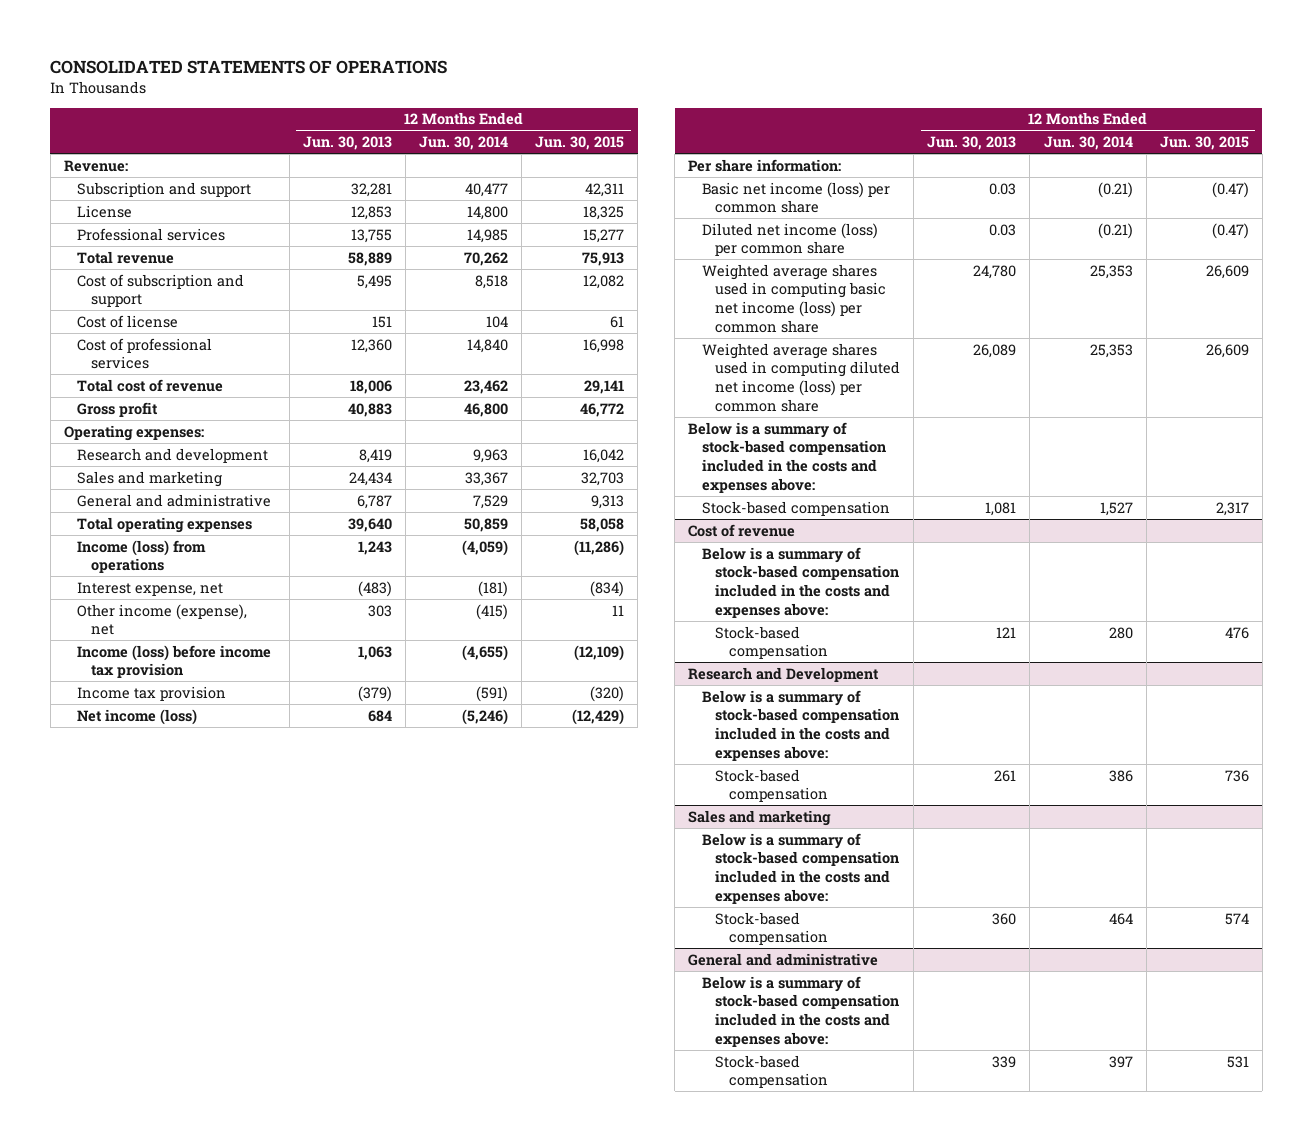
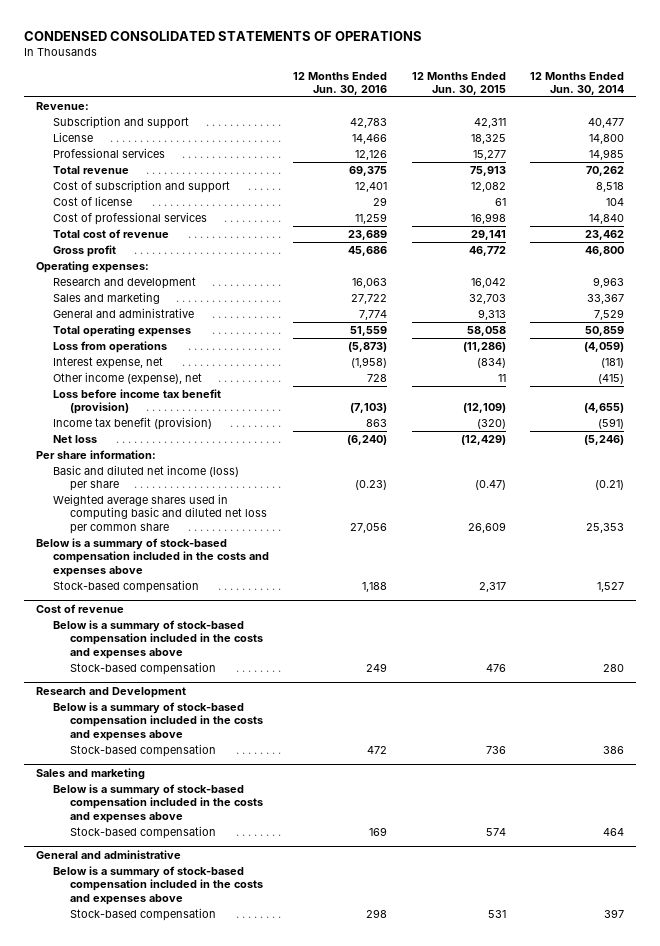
- CONSOLIDATED STATEMENTS OF OPERATIONS
+ CONDENSED CONSOLIDATED STATEMENTS OF OPERATIONS
- | 12 Months Ended Jun. 30, 2013 | 12 Months Ended Jun. 30, 2014 | 12 Months Ended Jun. 30, 2015
+ | 12 Months Ended Jun. 30, 2016 | 12 Months Ended Jun. 30, 2015 | 12 Months Ended Jun. 30, 2014
- Income (loss) from operations | 1,243 | (4,059) | (11,286)
+ Loss from operations | (5,873) | (11,286) | (4,059)
- Income (loss) before income tax provision | 1,063 | (4,655) | (12,109)
- Income tax provision | (379) | (591) | (320)
- Net income (loss) | 684 | (5,246) | (12,429)
+ Loss before income tax benefit (provision) | (7,103) | (12,109) | (4,655)
+ Income tax benefit (provision) | 863 | (320) | (591)
+ Net loss | (6,240) | (12,429) | (5,246)
- Basic net income (loss) per common share | 0.03 | (0.21) | (0.47)
- Diluted net income (loss) per common share | 0.03 | (0.21) | (0.47)
- Weighted average shares used in computing basic net income (loss) per common share | 24,780 | 25,353 | 26,609
- Weighted average shares used in computing diluted net income (loss) per common share | 26,089 | 25,353 | 26,609
- Below is a summary of stock-based compensation included in the costs and expenses above:
+ Basic and diluted net income (loss) per share | (0.23) | (0.47) | (0.21)
+ Weighted average shares used in computing basic and diluted net loss per common share | 27,056 | 26,609 | 25,353
+ Below is a summary of stock-based compensation included in the costs and expenses above
@ Cost of revenue
- Below is a summary of stock-based compensation included in the costs and expenses above:
+ Below is a summary of stock-based compensation included in the costs and expenses above
@ Research and Development
- Below is a summary of stock-based compensation included in the costs and expenses above:
+ Below is a summary of stock-based compensation included in the costs and expenses above
@ Sales and marketing
- Below is a summary of stock-based compensation included in the costs and expenses above:
+ Below is a summary of stock-based compensation included in the costs and expenses above
@ General and administrative
- Below is a summary of stock-based compensation included in the costs and expenses above:
+ Below is a summary of stock-based compensation included in the costs and expenses above

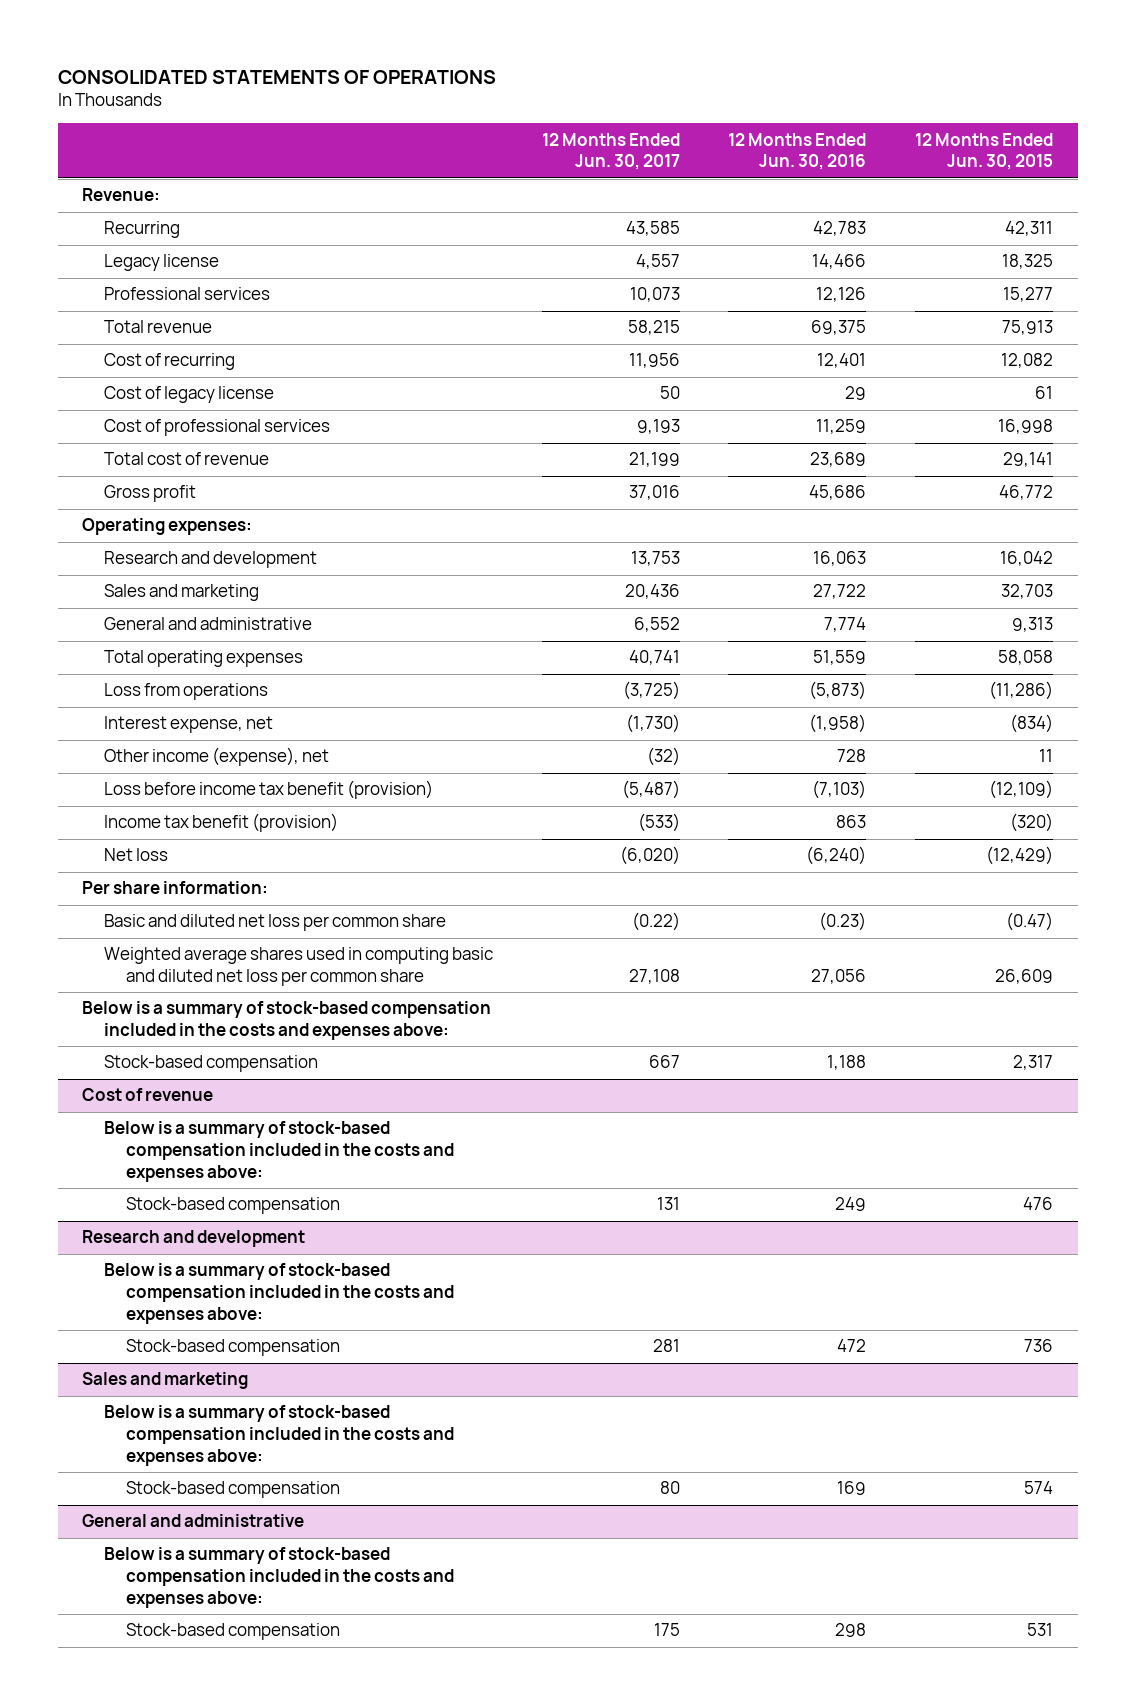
- CONDENSED CONSOLIDATED STATEMENTS OF OPERATIONS
+ CONSOLIDATED STATEMENTS OF OPERATIONS
- | 12 Months Ended Jun. 30, 2016 | 12 Months Ended Jun. 30, 2015 | 12 Months Ended Jun. 30, 2014
+ | 12 Months Ended Jun. 30, 2017 | 12 Months Ended Jun. 30, 2016 | 12 Months Ended Jun. 30, 2015
- Subscription and support | 42,783 | 42,311 | 40,477
- License | 14,466 | 18,325 | 14,800
+ Recurring | 43,585 | 42,783 | 42,311
+ Legacy license | 4,557 | 14,466 | 18,325
- Cost of subscription and support | 12,401 | 12,082 | 8,518
- Cost of license | 29 | 61 | 104
+ Cost of recurring | 11,956 | 12,401 | 12,082
+ Cost of legacy license | 50 | 29 | 61
- Basic and diluted net income (loss) per share | (0.23) | (0.47) | (0.21)
+ Basic and diluted net loss per common share | (0.22) | (0.23) | (0.47)
- Below is a summary of stock-based compensation included in the costs and expenses above
+ Below is a summary of stock-based compensation included in the costs and expenses above:
@ Cost of revenue
- Below is a summary of stock-based compensation included in the costs and expenses above
+ Below is a summary of stock-based compensation included in the costs and expenses above:
- Research and Development
- Below is a summary of stock-based compensation included in the costs and expenses above
+ Research and development
+ Below is a summary of stock-based compensation included in the costs and expenses above:
@ Sales and marketing
- Below is a summary of stock-based compensation included in the costs and expenses above
+ Below is a summary of stock-based compensation included in the costs and expenses above:
@ General and administrative
- Below is a summary of stock-based compensation included in the costs and expenses above
+ Below is a summary of stock-based compensation included in the costs and expenses above:

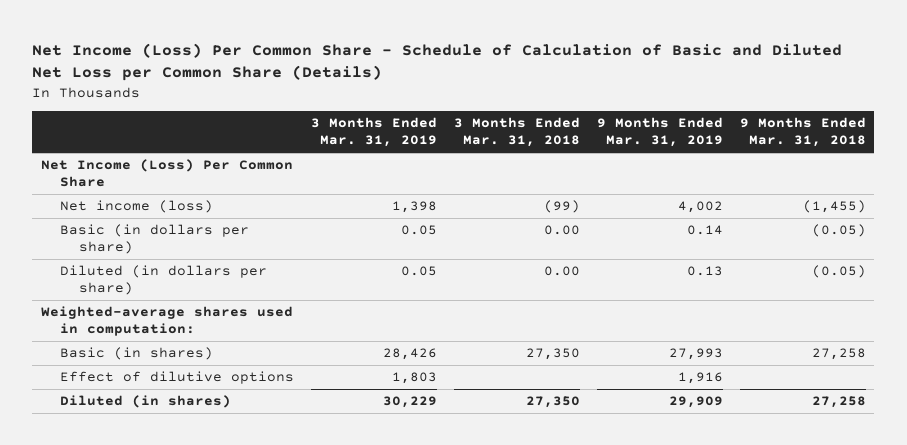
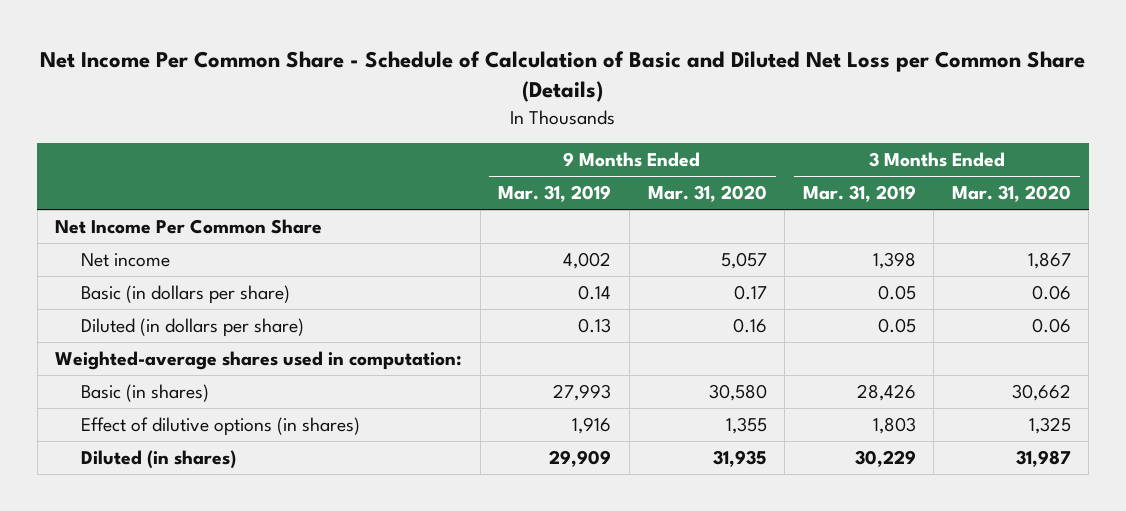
- Net Income (Loss) Per Common Share - Schedule of Calculation of Basic and Diluted Net Loss per Common Share (Details)
+ Net Income Per Common Share - Schedule of Calculation of Basic and Diluted Net Loss per Common Share (Details)
- | 3 Months Ended Mar. 31, 2019 | 3 Months Ended Mar. 31, 2018 | 9 Months Ended Mar. 31, 2019 | 9 Months Ended Mar. 31, 2018
+ | 9 Months Ended Mar. 31, 2019 | 9 Months Ended Mar. 31, 2020 | 3 Months Ended Mar. 31, 2019 | 3 Months Ended Mar. 31, 2020
- Net Income (Loss) Per Common Share
- Net income (loss) | 1,398 | (99) | 4,002 | (1,455)
+ Net Income Per Common Share
+ Net income | 4,002 | 5,057 | 1,398 | 1,867
- Effect of dilutive options | 1,803 | | 1,916 |
+ Effect of dilutive options (in shares) | 1,916 | 1,355 | 1,803 | 1,325

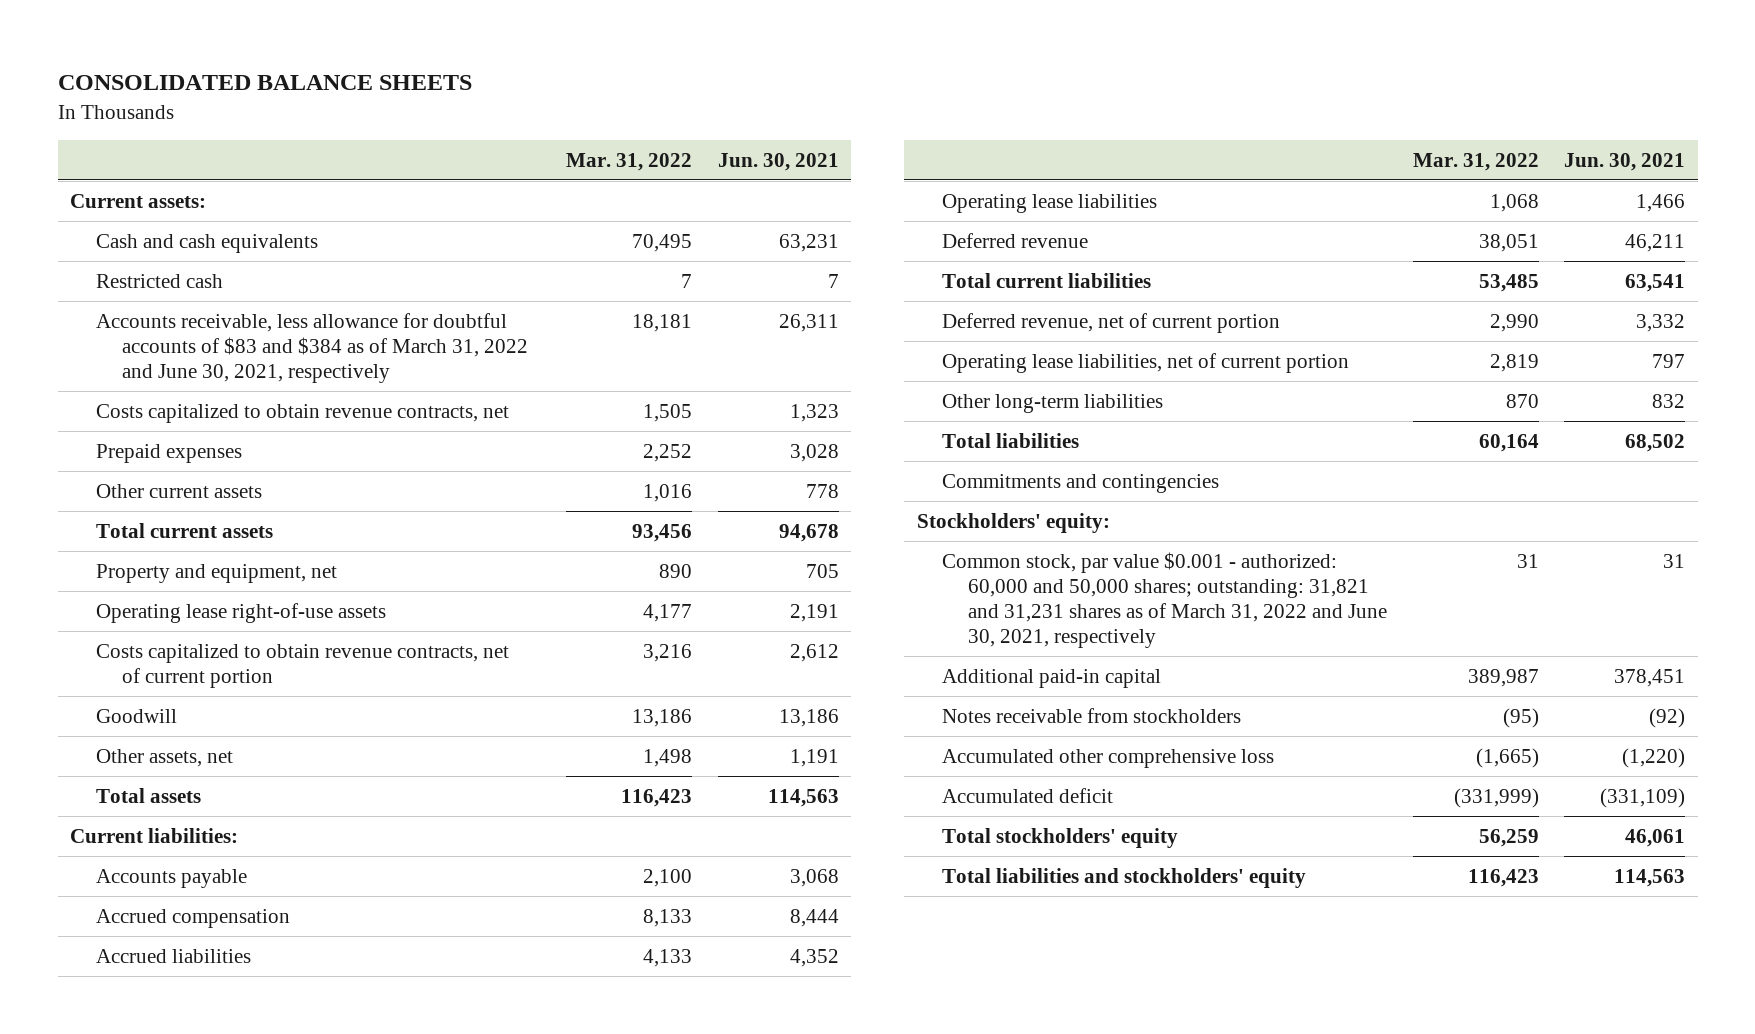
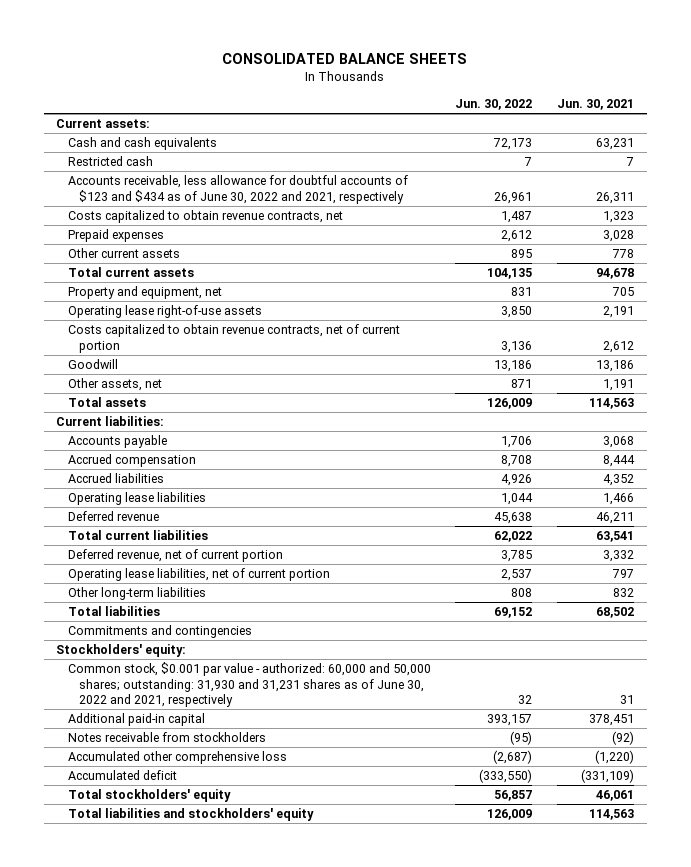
- | Mar. 31, 2022 | Jun. 30, 2021
+ | Jun. 30, 2022 | Jun. 30, 2021
- Accounts receivable, less allowance for doubtful accounts of $83 and $384 as of March 31, 2022 and June 30, 2021, respectively | 18,181 | 26,311
+ Accounts receivable, less allowance for doubtful accounts of $123 and $434 as of June 30, 2022 and 2021, respectively | 26,961 | 26,311
- Common stock, par value $0.001 - authorized: 60,000 and 50,000 shares; outstanding: 31,821 and 31,231 shares as of March 31, 2022 and June 30, 2021, respectively | 31 | 31
+ Common stock, $0.001 par value - authorized: 60,000 and 50,000 shares; outstanding: 31,930 and 31,231 shares as of June 30, 2022 and 2021, respectively | 32 | 31

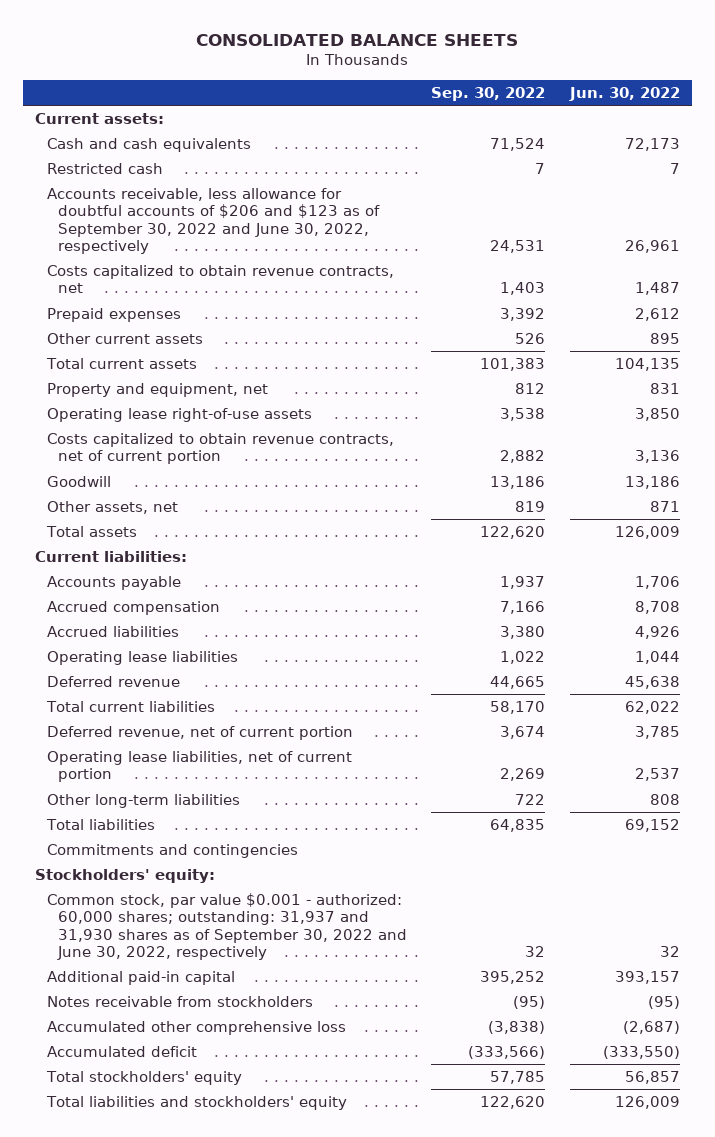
- | Jun. 30, 2022 | Jun. 30, 2021
+ | Sep. 30, 2022 | Jun. 30, 2022
- Accounts receivable, less allowance for doubtful accounts of $123 and $434 as of June 30, 2022 and 2021, respectively | 26,961 | 26,311
+ Accounts receivable, less allowance for doubtful accounts of $206 and $123 as of September 30, 2022 and June 30, 2022, respectively | 24,531 | 26,961
- Common stock, $0.001 par value - authorized: 60,000 and 50,000 shares; outstanding: 31,930 and 31,231 shares as of June 30, 2022 and 2021, respectively | 32 | 31
+ Common stock, par value $0.001 - authorized: 60,000 shares; outstanding: 31,937 and 31,930 shares as of September 30, 2022 and June 30, 2022, respectively | 32 | 32

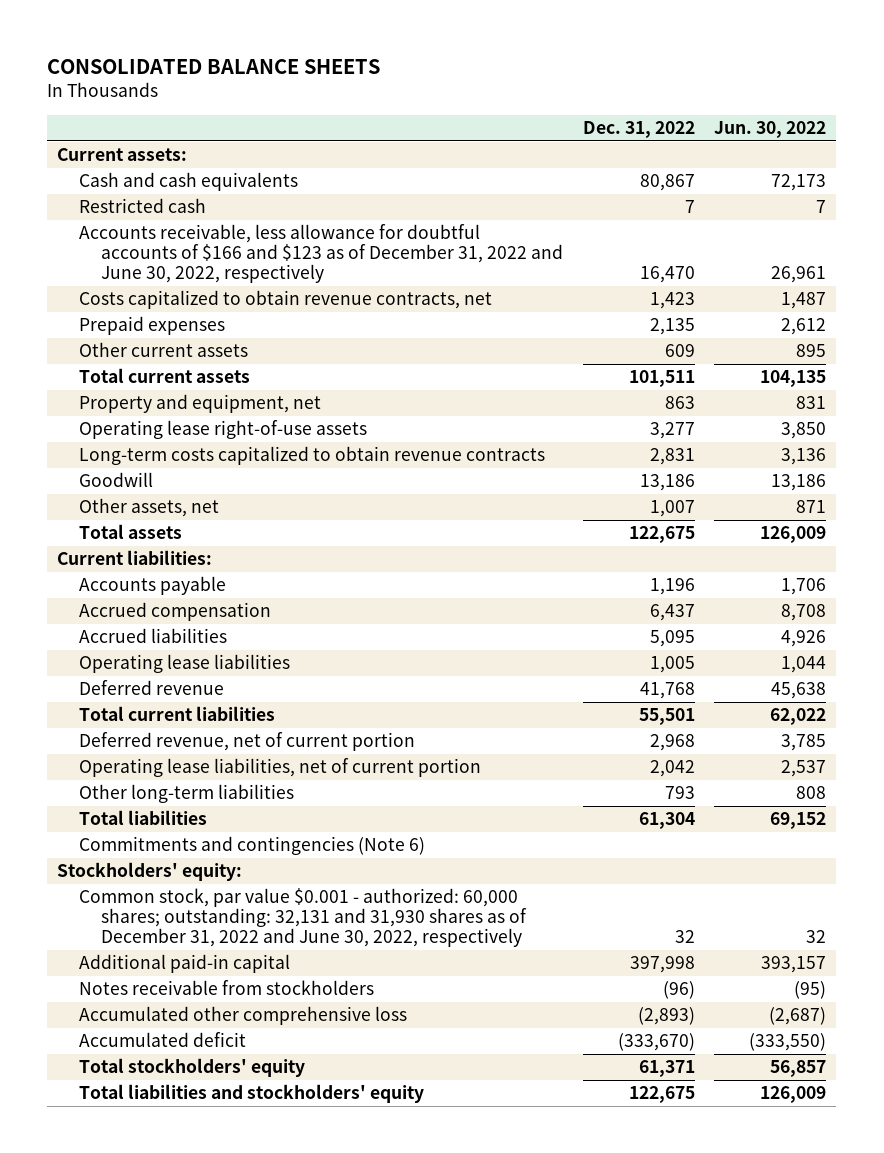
- | Sep. 30, 2022 | Jun. 30, 2022
+ | Dec. 31, 2022 | Jun. 30, 2022
- Accounts receivable, less allowance for doubtful accounts of $206 and $123 as of September 30, 2022 and June 30, 2022, respectively | 24,531 | 26,961
+ Accounts receivable, less allowance for doubtful accounts of $166 and $123 as of December 31, 2022 and June 30, 2022, respectively | 16,470 | 26,961
- Costs capitalized to obtain revenue contracts, net of current portion | 2,882 | 3,136
+ Long-term costs capitalized to obtain revenue contracts | 2,831 | 3,136
- Commitments and contingencies
+ Commitments and contingencies (Note 6)
- Common stock, par value $0.001 - authorized: 60,000 shares; outstanding: 31,937 and 31,930 shares as of September 30, 2022 and June 30, 2022, respectively | 32 | 32
+ Common stock, par value $0.001 - authorized: 60,000 shares; outstanding: 32,131 and 31,930 shares as of December 31, 2022 and June 30, 2022, respectively | 32 | 32

